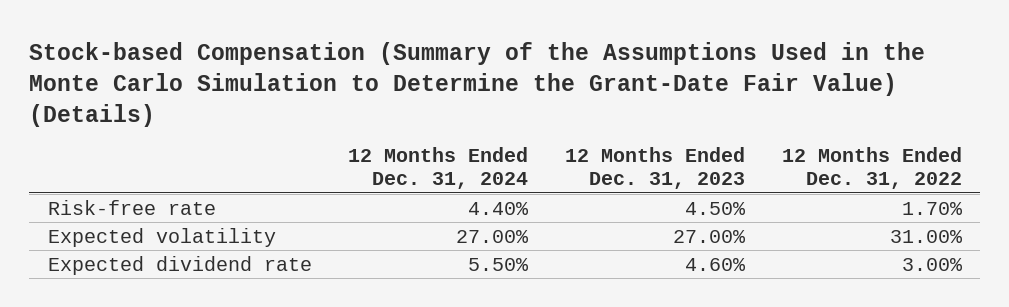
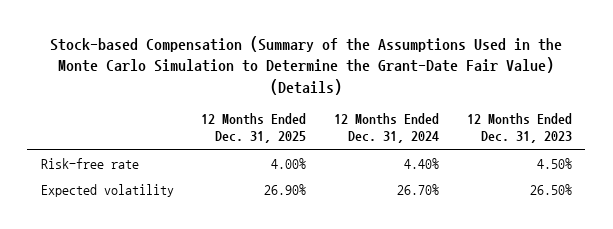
- | 12 Months Ended Dec. 31, 2024 | 12 Months Ended Dec. 31, 2023 | 12 Months Ended Dec. 31, 2022
+ | 12 Months Ended Dec. 31, 2025 | 12 Months Ended Dec. 31, 2024 | 12 Months Ended Dec. 31, 2023
- Expected volatility | 27.00% | 27.00% | 31.00%
- Expected dividend rate | 5.50% | 4.60% | 3.00%
+ Expected volatility | 26.90% | 26.70% | 26.50%

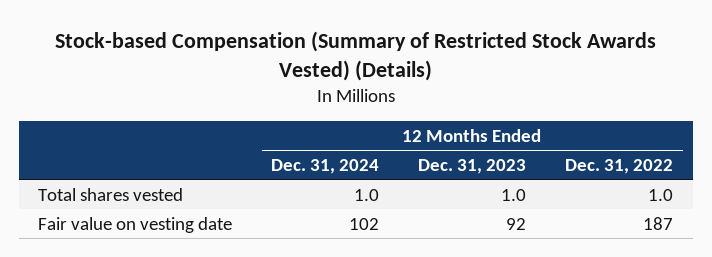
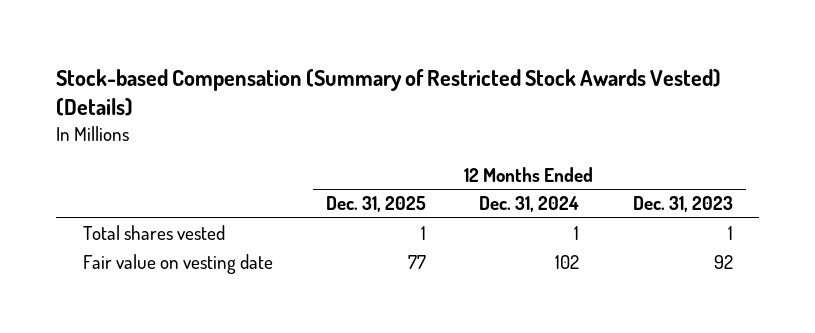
- | 12 Months Ended Dec. 31, 2024 | 12 Months Ended Dec. 31, 2023 | 12 Months Ended Dec. 31, 2022
+ | 12 Months Ended Dec. 31, 2025 | 12 Months Ended Dec. 31, 2024 | 12 Months Ended Dec. 31, 2023
- Total shares vested | 1.0 | 1.0 | 1.0
+ Total shares vested | 1 | 1 | 1

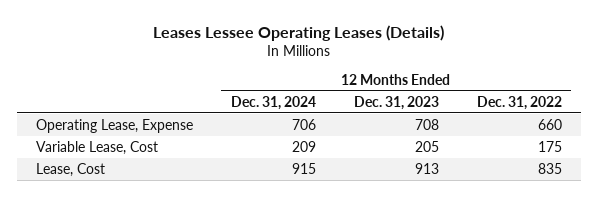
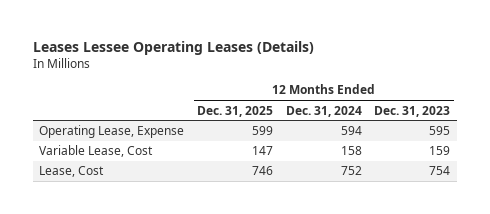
- | 12 Months Ended Dec. 31, 2024 | 12 Months Ended Dec. 31, 2023 | 12 Months Ended Dec. 31, 2022
+ | 12 Months Ended Dec. 31, 2025 | 12 Months Ended Dec. 31, 2024 | 12 Months Ended Dec. 31, 2023
- Operating Lease, Expense | 706 | 708 | 660
- Variable Lease, Cost | 209 | 205 | 175
- Lease, Cost | 915 | 913 | 835
+ Operating Lease, Expense | 599 | 594 | 595
+ Variable Lease, Cost | 147 | 158 | 159
+ Lease, Cost | 746 | 752 | 754

